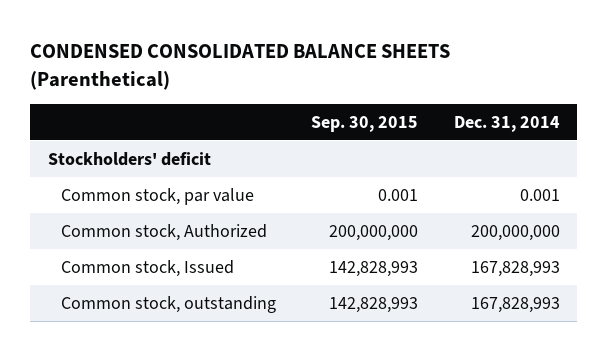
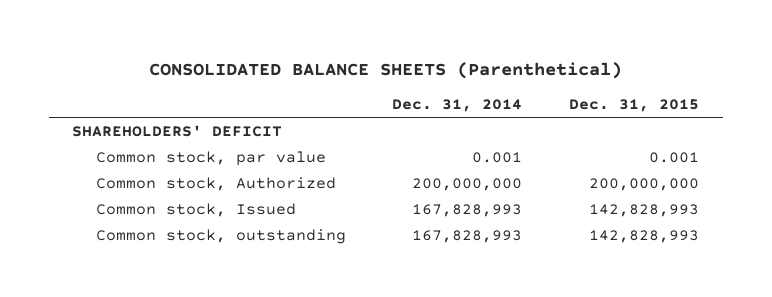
- CONDENSED CONSOLIDATED BALANCE SHEETS (Parenthetical)
+ CONSOLIDATED BALANCE SHEETS (Parenthetical)
- | Sep. 30, 2015 | Dec. 31, 2014
+ | Dec. 31, 2014 | Dec. 31, 2015
- Stockholders' deficit
+ SHAREHOLDERS' DEFICIT

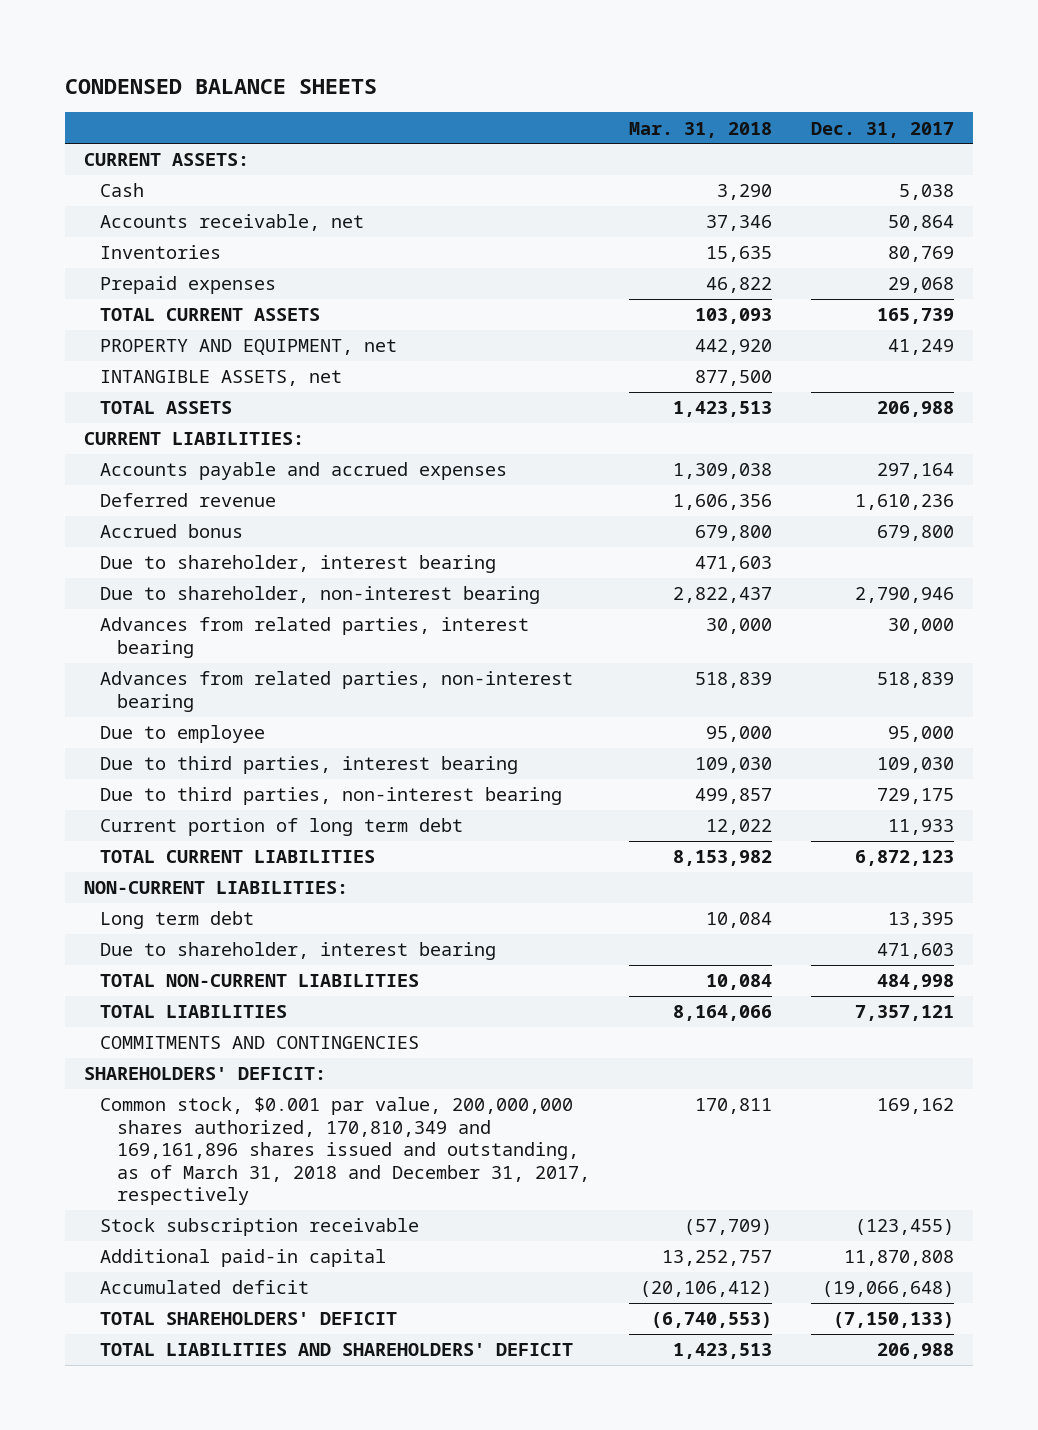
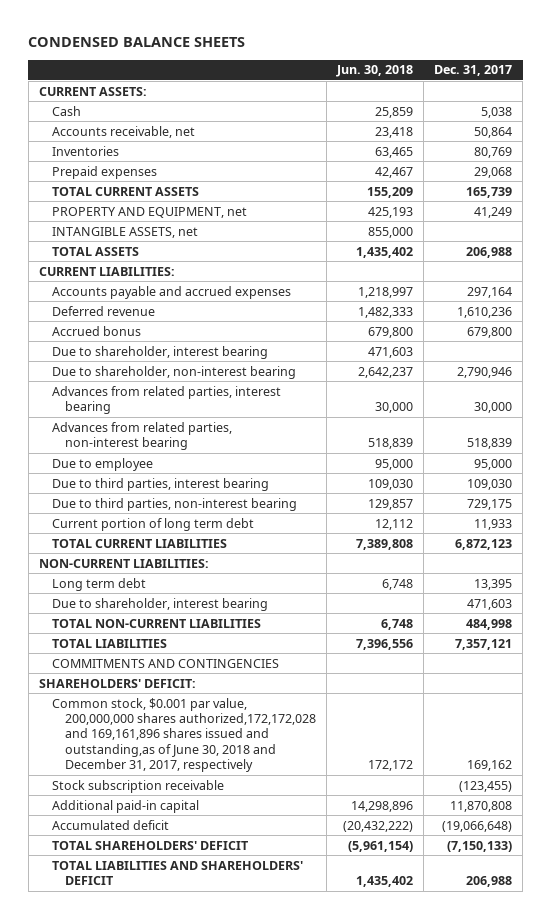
- | Mar. 31, 2018 | Dec. 31, 2017
+ | Jun. 30, 2018 | Dec. 31, 2017
- Common stock, $0.001 par value, 200,000,000 shares authorized, 170,810,349 and 169,161,896 shares issued and outstanding, as of March 31, 2018 and December 31, 2017, respectively | 170,811 | 169,162
+ Common stock, $0.001 par value, 200,000,000 shares authorized,172,172,028 and 169,161,896 shares issued and outstanding,as of June 30, 2018 and December 31, 2017, respectively | 172,172 | 169,162

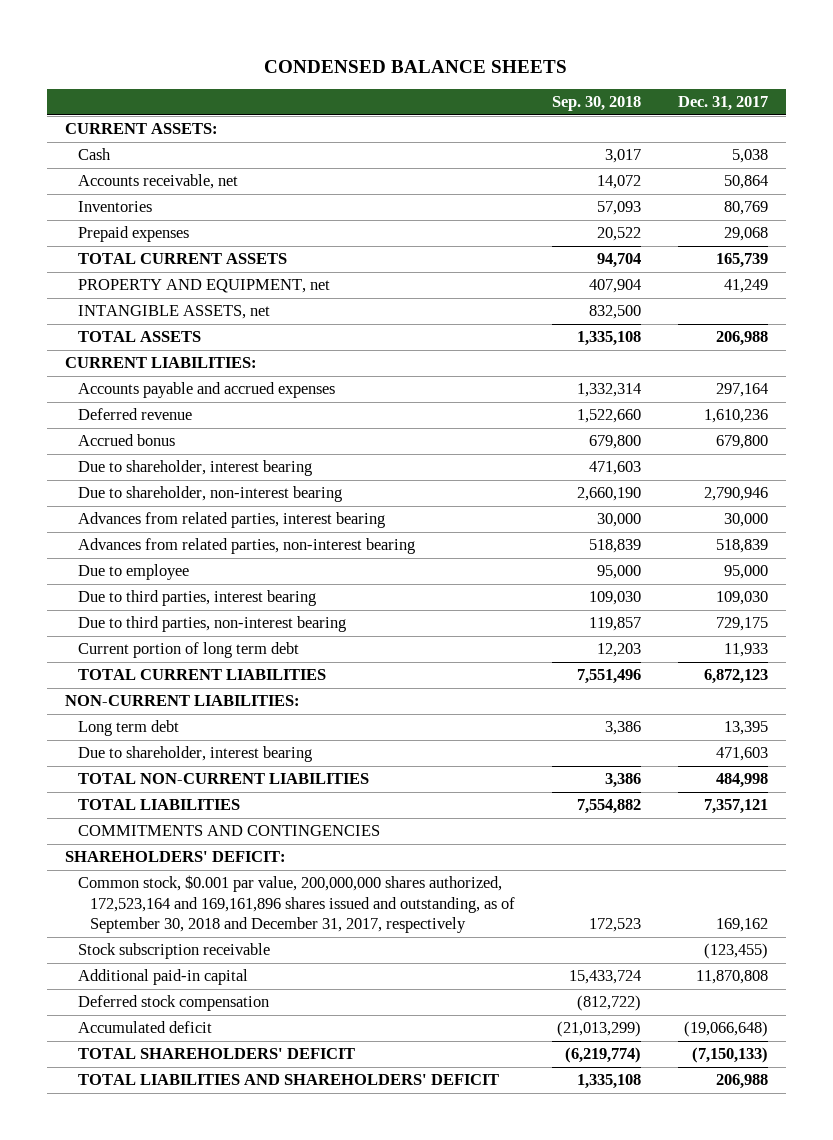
- | Jun. 30, 2018 | Dec. 31, 2017
+ | Sep. 30, 2018 | Dec. 31, 2017
- Common stock, $0.001 par value, 200,000,000 shares authorized,172,172,028 and 169,161,896 shares issued and outstanding,as of June 30, 2018 and December 31, 2017, respectively | 172,172 | 169,162
+ Common stock, $0.001 par value, 200,000,000 shares authorized, 172,523,164 and 169,161,896 shares issued and outstanding, as of September 30, 2018 and December 31, 2017, respectively | 172,523 | 169,162
+ Deferred stock compensation | (812,722) |

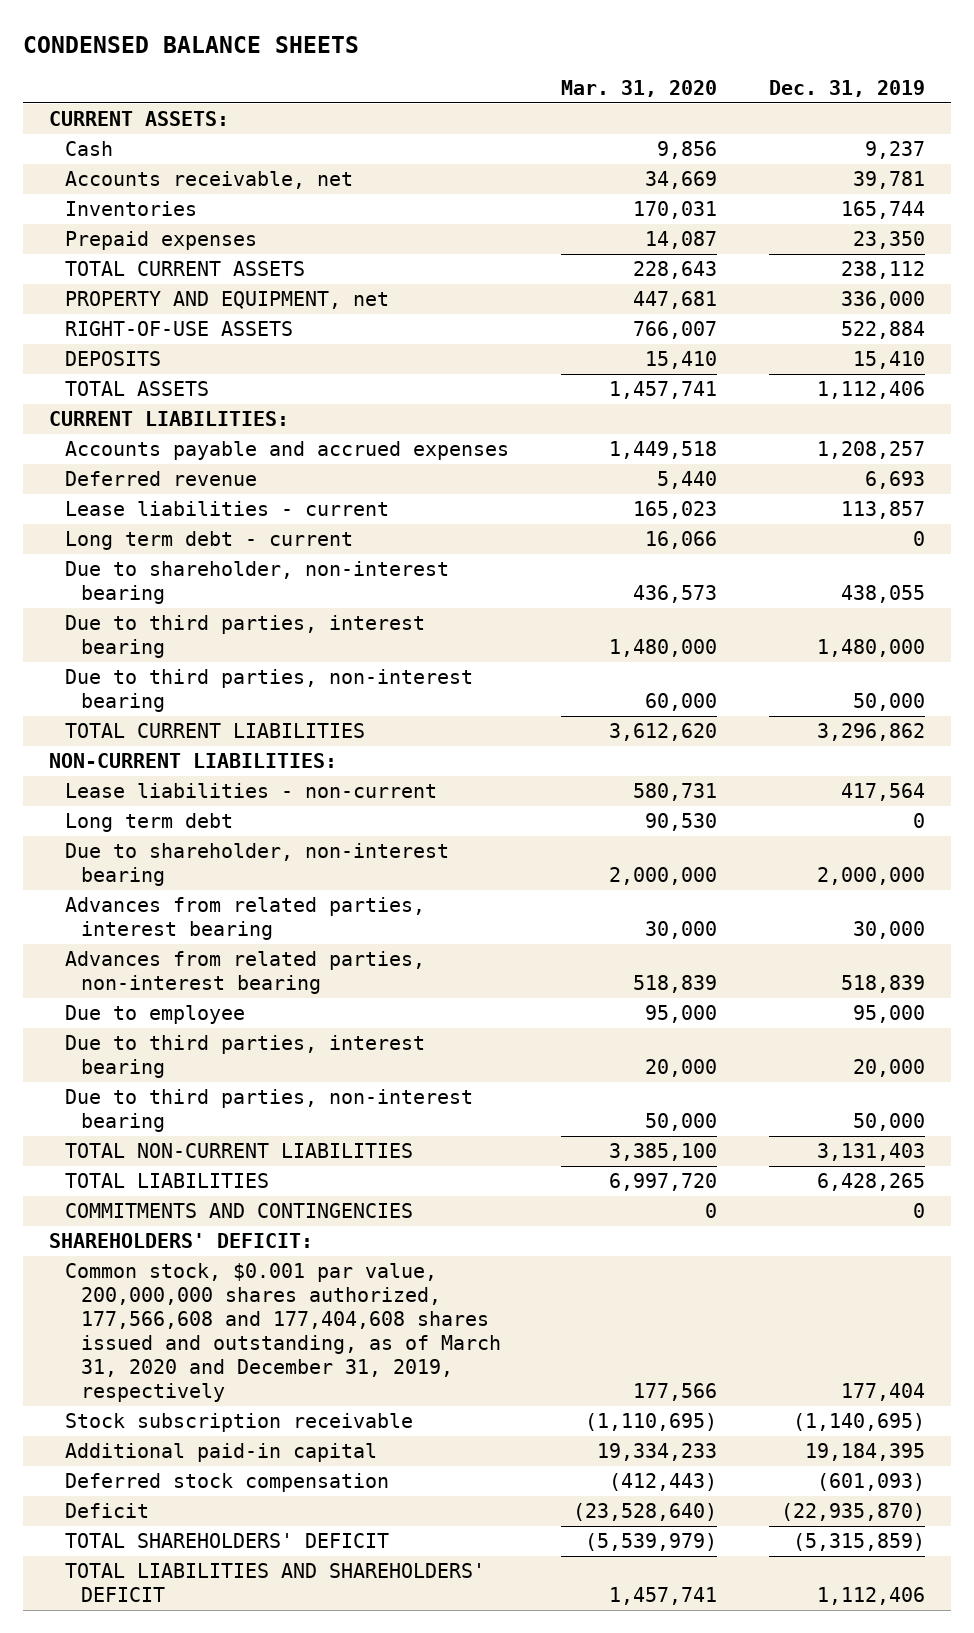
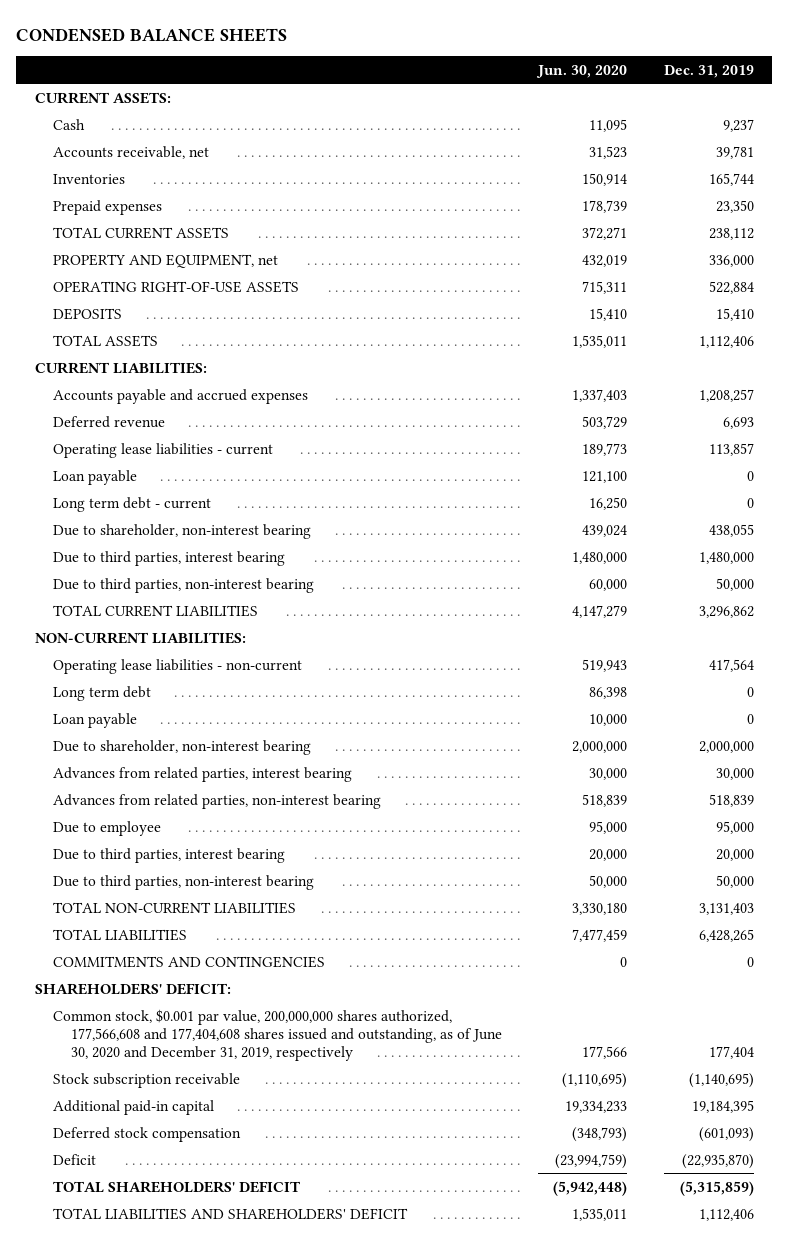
- | Mar. 31, 2020 | Dec. 31, 2019
+ | Jun. 30, 2020 | Dec. 31, 2019
- RIGHT-OF-USE ASSETS | 766,007 | 522,884
+ OPERATING RIGHT-OF-USE ASSETS | 715,311 | 522,884
- Lease liabilities - current | 165,023 | 113,857
+ Operating lease liabilities - current | 189,773 | 113,857
+ Loan payable | 121,100 | 0
- Lease liabilities - non-current | 580,731 | 417,564
+ Operating lease liabilities - non-current | 519,943 | 417,564
+ Loan payable | 10,000 | 0
- Common stock, $0.001 par value, 200,000,000 shares authorized, 177,566,608 and 177,404,608 shares issued and outstanding, as of March 31, 2020 and December 31, 2019, respectively | 177,566 | 177,404
+ Common stock, $0.001 par value, 200,000,000 shares authorized, 177,566,608 and 177,404,608 shares issued and outstanding, as of June 30, 2020 and December 31, 2019, respectively | 177,566 | 177,404

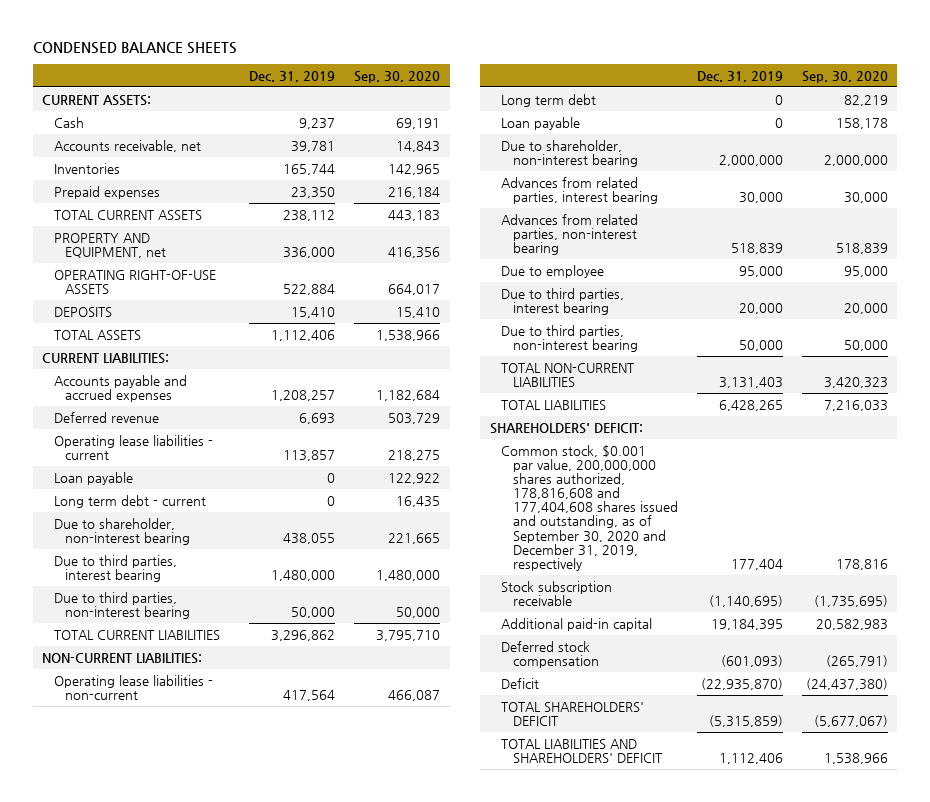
- | Jun. 30, 2020 | Dec. 31, 2019
+ | Dec. 31, 2019 | Sep. 30, 2020
- COMMITMENTS AND CONTINGENCIES | 0 | 0
- Common stock, $0.001 par value, 200,000,000 shares authorized, 177,566,608 and 177,404,608 shares issued and outstanding, as of June 30, 2020 and December 31, 2019, respectively | 177,566 | 177,404
+ Common stock, $0.001 par value, 200,000,000 shares authorized, 178,816,608 and 177,404,608 shares issued and outstanding, as of September 30, 2020 and December 31, 2019, respectively | 177,404 | 178,816

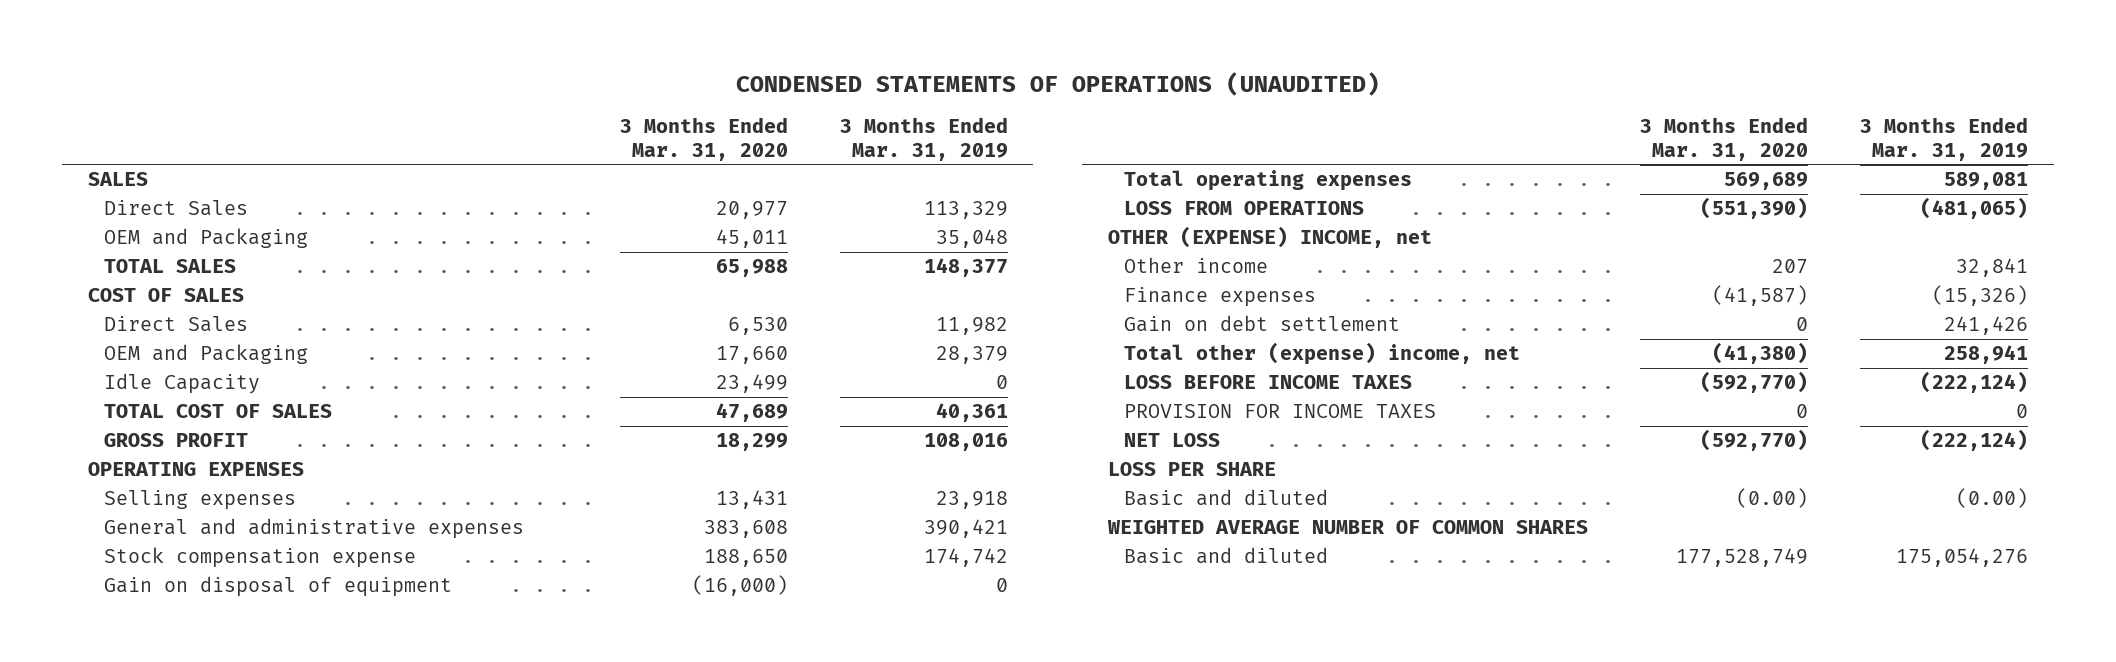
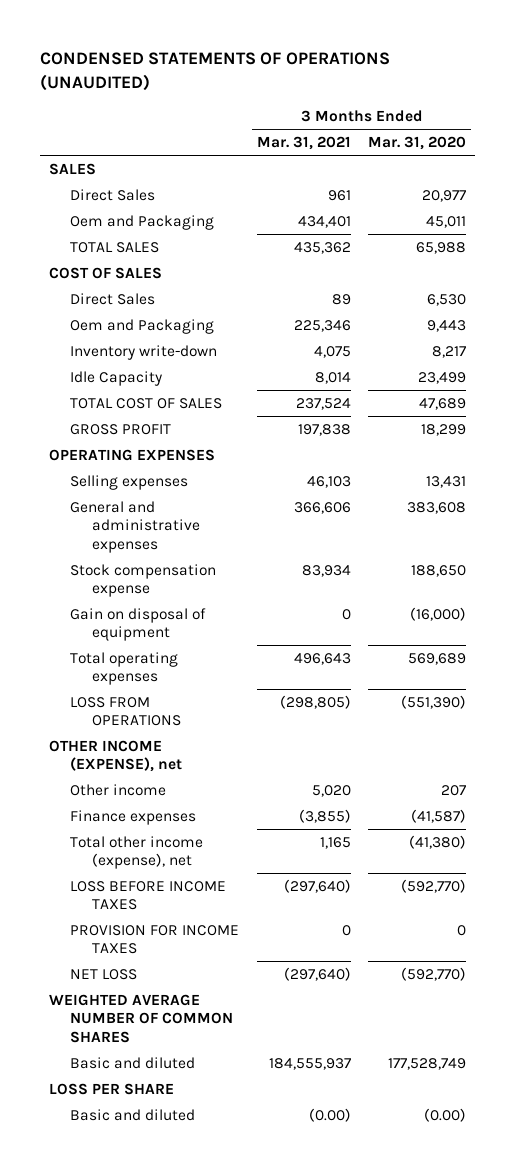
- | 3 Months Ended Mar. 31, 2020 | 3 Months Ended Mar. 31, 2019
+ | 3 Months Ended Mar. 31, 2021 | 3 Months Ended Mar. 31, 2020
- OEM and Packaging | 45,011 | 35,048
+ Oem and Packaging | 434,401 | 45,011
- OEM and Packaging | 17,660 | 28,379
+ Oem and Packaging | 225,346 | 9,443
+ Inventory write-down | 4,075 | 8,217
- OTHER (EXPENSE) INCOME, net
+ OTHER INCOME (EXPENSE), net
- Gain on debt settlement | 0 | 241,426
- Total other (expense) income, net | (41,380) | 258,941
+ Total other income (expense), net | 1,165 | (41,380)
moved down: LOSS PER SHARE
moved down: Basic and diluted | (0.00) | (0.00)

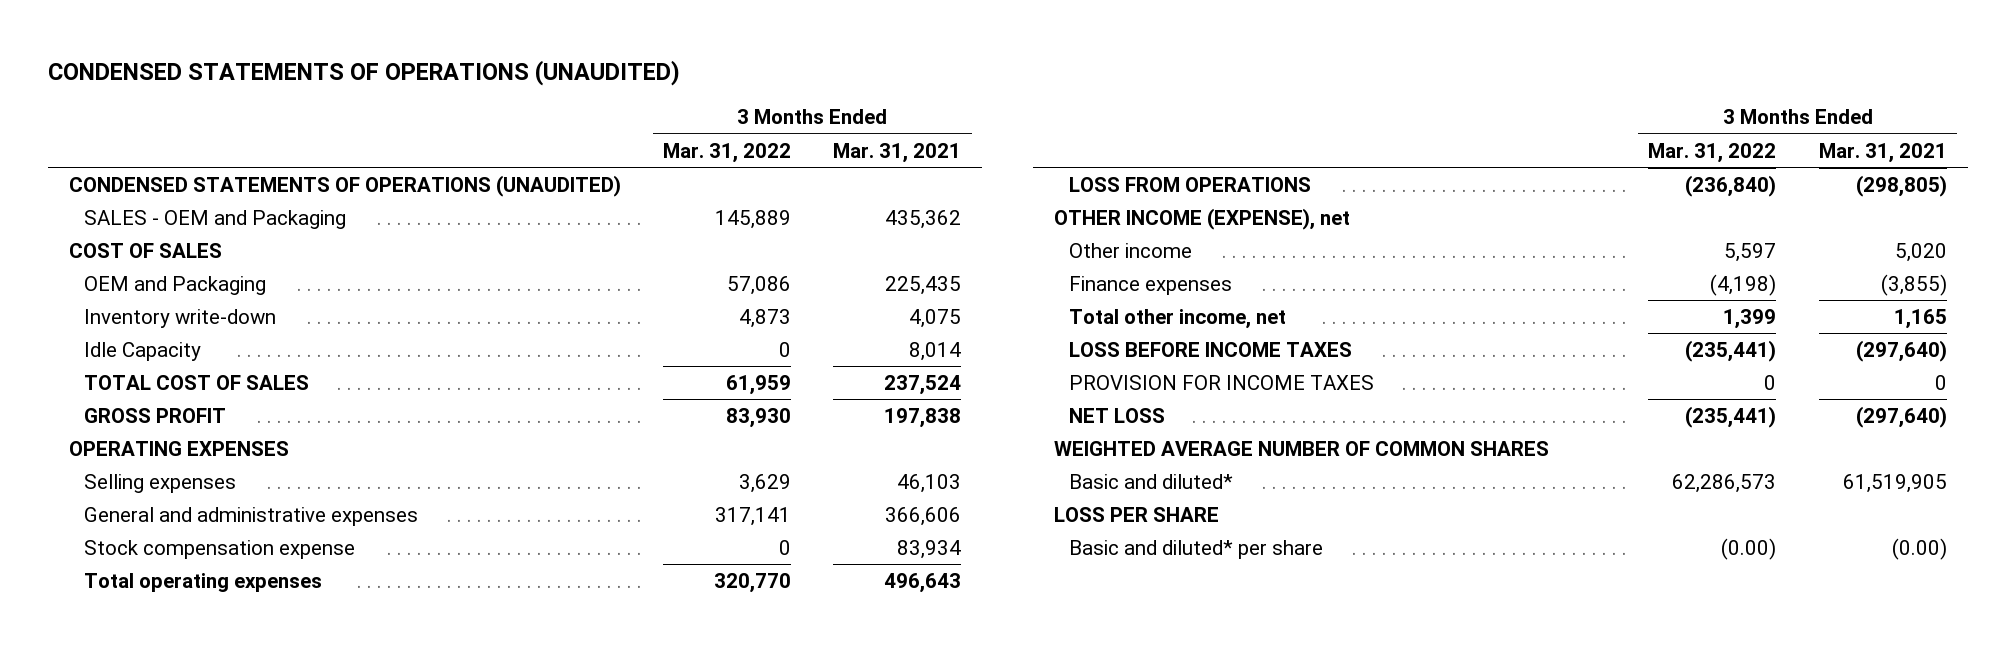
- | 3 Months Ended Mar. 31, 2021 | 3 Months Ended Mar. 31, 2020
+ | 3 Months Ended Mar. 31, 2022 | 3 Months Ended Mar. 31, 2021
- SALES
- Direct Sales | 961 | 20,977
- Oem and Packaging | 434,401 | 45,011
- TOTAL SALES | 435,362 | 65,988
+ CONDENSED STATEMENTS OF OPERATIONS (UNAUDITED)
+ SALES - OEM and Packaging | 145,889 | 435,362
- Direct Sales | 89 | 6,530
- Oem and Packaging | 225,346 | 9,443
+ OEM and Packaging | 57,086 | 225,435
- Gain on disposal of equipment | 0 | (16,000)
- Total other income (expense), net | 1,165 | (41,380)
+ Total other income, net | 1,399 | 1,165
- Basic and diluted | 184,555,937 | 177,528,749
+ Basic and diluted* | 62,286,573 | 61,519,905
- Basic and diluted | (0.00) | (0.00)
+ Basic and diluted* per share | (0.00) | (0.00)

